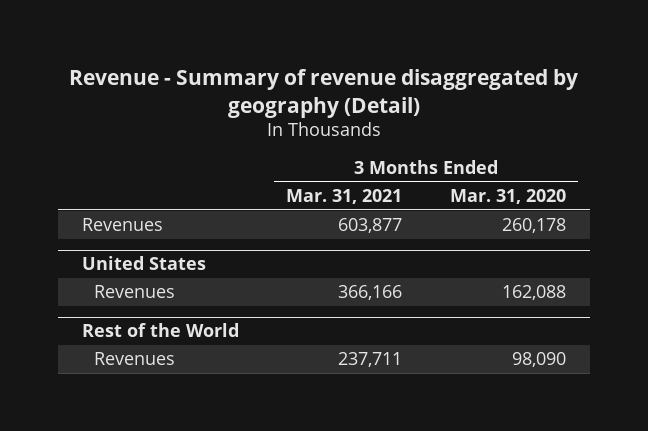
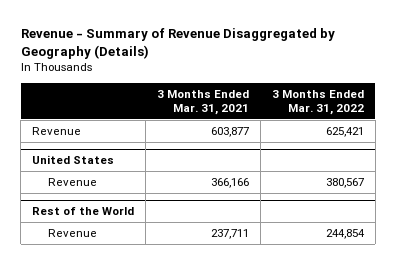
- Revenue - Summary of revenue disaggregated by geography (Detail)
+ Revenue - Summary of Revenue Disaggregated by Geography (Details)
- | 3 Months Ended Mar. 31, 2021 | 3 Months Ended Mar. 31, 2020
+ | 3 Months Ended Mar. 31, 2021 | 3 Months Ended Mar. 31, 2022
- Revenues | 603,877 | 260,178
+ Revenue | 603,877 | 625,421
@ United States
- Revenues | 366,166 | 162,088
+ Revenue | 366,166 | 380,567
@ Rest of the World
- Revenues | 237,711 | 98,090
+ Revenue | 237,711 | 244,854

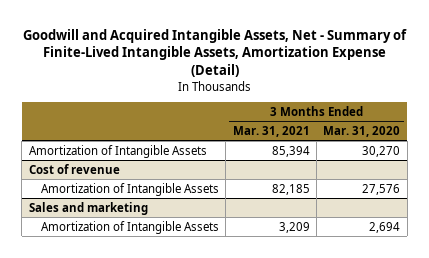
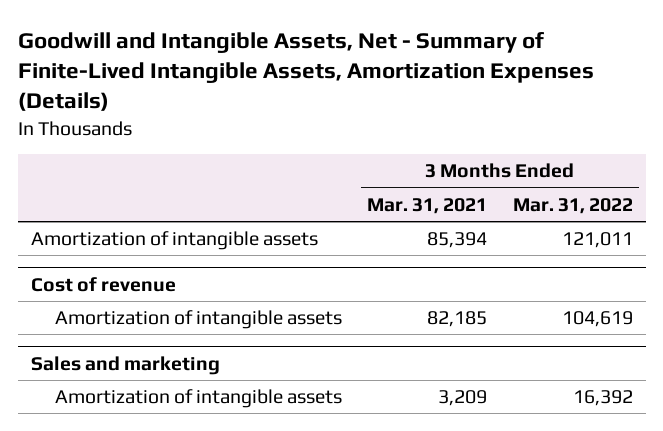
- Goodwill and Acquired Intangible Assets, Net - Summary of Finite-Lived Intangible Assets, Amortization Expense (Detail)
+ Goodwill and Intangible Assets, Net - Summary of Finite-Lived Intangible Assets, Amortization Expenses (Details)
- | 3 Months Ended Mar. 31, 2021 | 3 Months Ended Mar. 31, 2020
+ | 3 Months Ended Mar. 31, 2021 | 3 Months Ended Mar. 31, 2022
- Amortization of Intangible Assets | 85,394 | 30,270
+ Amortization of intangible assets | 85,394 | 121,011
@ Cost of revenue
- Amortization of Intangible Assets | 82,185 | 27,576
+ Amortization of intangible assets | 82,185 | 104,619
@ Sales and marketing
- Amortization of Intangible Assets | 3,209 | 2,694
+ Amortization of intangible assets | 3,209 | 16,392

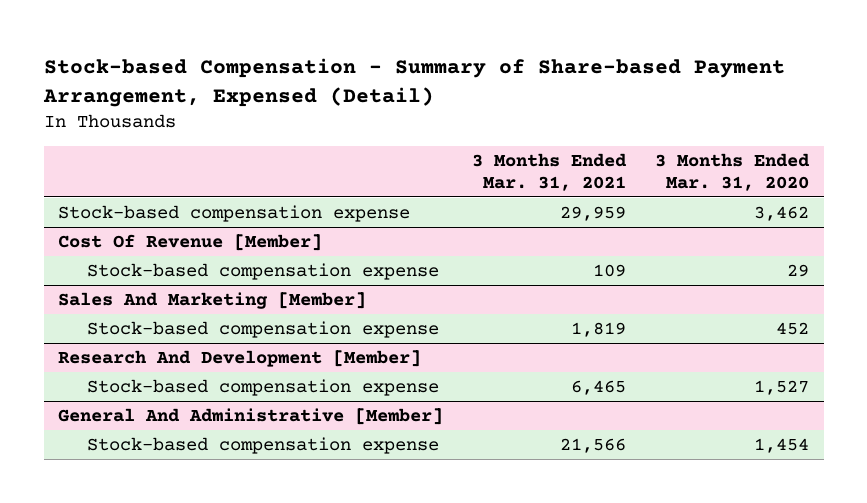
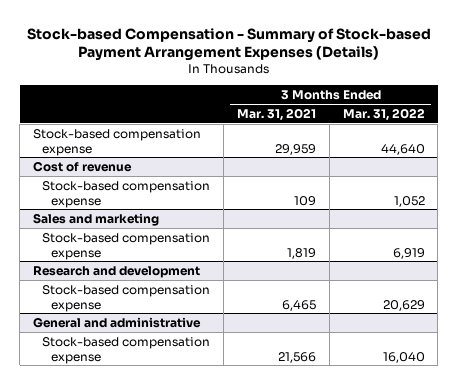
- Stock-based Compensation - Summary of Share-based Payment Arrangement, Expensed (Detail)
+ Stock-based Compensation - Summary of Stock-based Payment Arrangement Expenses (Details)
- | 3 Months Ended Mar. 31, 2021 | 3 Months Ended Mar. 31, 2020
+ | 3 Months Ended Mar. 31, 2021 | 3 Months Ended Mar. 31, 2022
- Cost Of Revenue [Member]
+ Cost of revenue
- Sales And Marketing [Member]
+ Sales and marketing
- Research And Development [Member]
+ Research and development
- General And Administrative [Member]
+ General and administrative

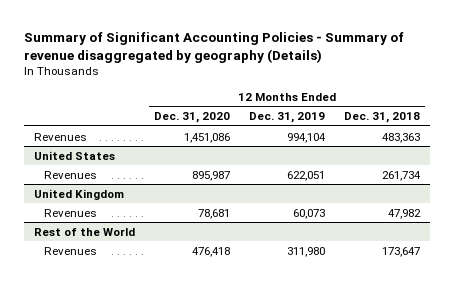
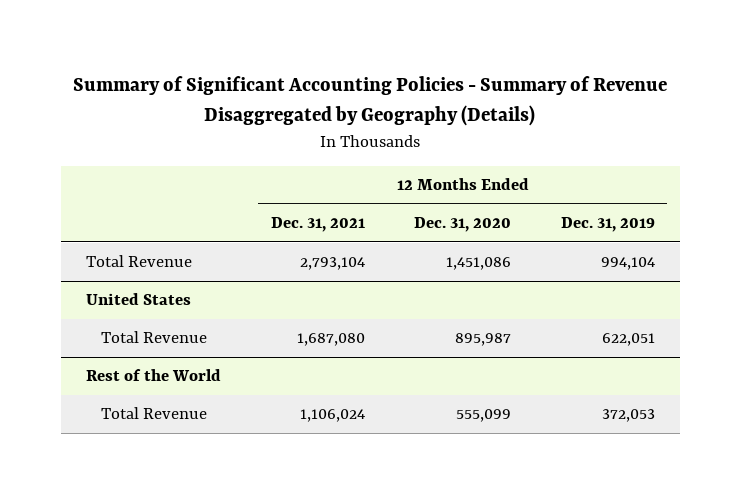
- Summary of Significant Accounting Policies - Summary of revenue disaggregated by geography (Details)
+ Summary of Significant Accounting Policies - Summary of Revenue Disaggregated by Geography (Details)
- | 12 Months Ended Dec. 31, 2020 | 12 Months Ended Dec. 31, 2019 | 12 Months Ended Dec. 31, 2018
+ | 12 Months Ended Dec. 31, 2021 | 12 Months Ended Dec. 31, 2020 | 12 Months Ended Dec. 31, 2019
- Revenues | 1,451,086 | 994,104 | 483,363
+ Total Revenue | 2,793,104 | 1,451,086 | 994,104
@ United States
- Revenues | 895,987 | 622,051 | 261,734
- United Kingdom
- Revenues | 78,681 | 60,073 | 47,982
@ United States
+ Total Revenue | 1,687,080 | 895,987 | 622,051
@ Rest of the World
- Revenues | 476,418 | 311,980 | 173,647
+ Total Revenue | 1,106,024 | 555,099 | 372,053

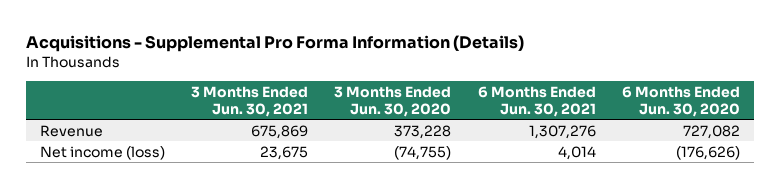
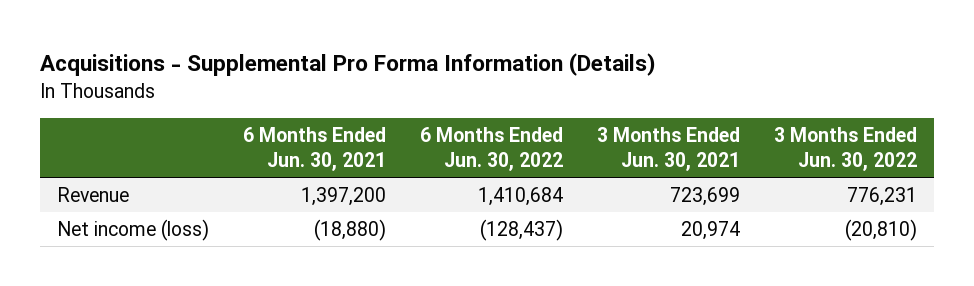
- | 3 Months Ended Jun. 30, 2021 | 3 Months Ended Jun. 30, 2020 | 6 Months Ended Jun. 30, 2021 | 6 Months Ended Jun. 30, 2020
+ | 6 Months Ended Jun. 30, 2021 | 6 Months Ended Jun. 30, 2022 | 3 Months Ended Jun. 30, 2021 | 3 Months Ended Jun. 30, 2022
- Revenue | 675,869 | 373,228 | 1,307,276 | 727,082
- Net income (loss) | 23,675 | (74,755) | 4,014 | (176,626)
+ Revenue | 1,397,200 | 1,410,684 | 723,699 | 776,231
+ Net income (loss) | (18,880) | (128,437) | 20,974 | (20,810)

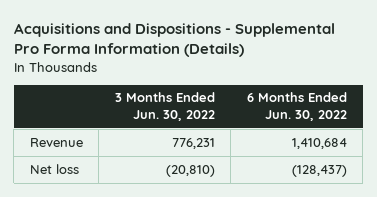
- Acquisitions - Supplemental Pro Forma Information (Details)
+ Acquisitions and Dispositions - Supplemental Pro Forma Information (Details)
- | 6 Months Ended Jun. 30, 2021 | 6 Months Ended Jun. 30, 2022 | 3 Months Ended Jun. 30, 2021 | 3 Months Ended Jun. 30, 2022
+ | 3 Months Ended Jun. 30, 2022 | 6 Months Ended Jun. 30, 2022
- Net income (loss) | (18,880) | (128,437) | 20,974 | (20,810)
+ Net loss | (20,810) | (128,437)

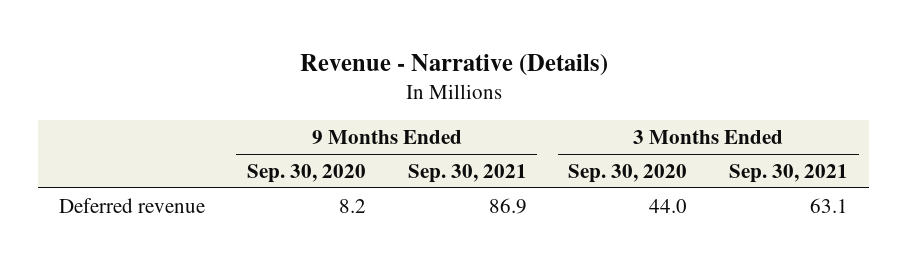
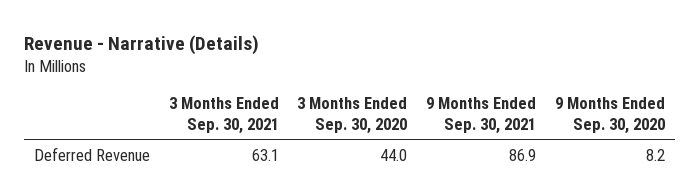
- | 9 Months Ended Sep. 30, 2020 | 9 Months Ended Sep. 30, 2021 | 3 Months Ended Sep. 30, 2020 | 3 Months Ended Sep. 30, 2021
+ | 3 Months Ended Sep. 30, 2021 | 3 Months Ended Sep. 30, 2020 | 9 Months Ended Sep. 30, 2021 | 9 Months Ended Sep. 30, 2020
- Deferred revenue | 8.2 | 86.9 | 44.0 | 63.1
+ Deferred Revenue | 63.1 | 44.0 | 86.9 | 8.2

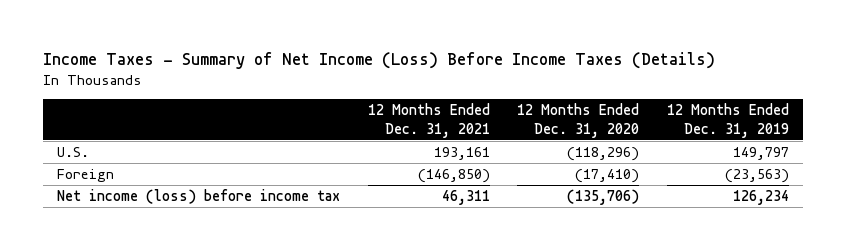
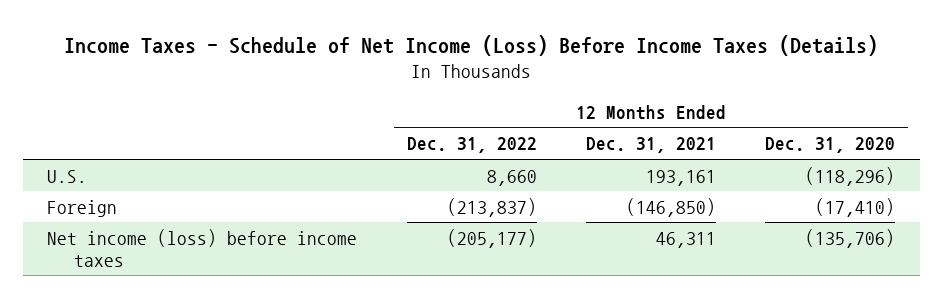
- Income Taxes - Summary of Net Income (Loss) Before Income Taxes (Details)
+ Income Taxes - Schedule of Net Income (Loss) Before Income Taxes (Details)
- | 12 Months Ended Dec. 31, 2021 | 12 Months Ended Dec. 31, 2020 | 12 Months Ended Dec. 31, 2019
+ | 12 Months Ended Dec. 31, 2022 | 12 Months Ended Dec. 31, 2021 | 12 Months Ended Dec. 31, 2020
- Net income (loss) before income tax | 46,311 | (135,706) | 126,234
+ Net income (loss) before income taxes | (205,177) | 46,311 | (135,706)

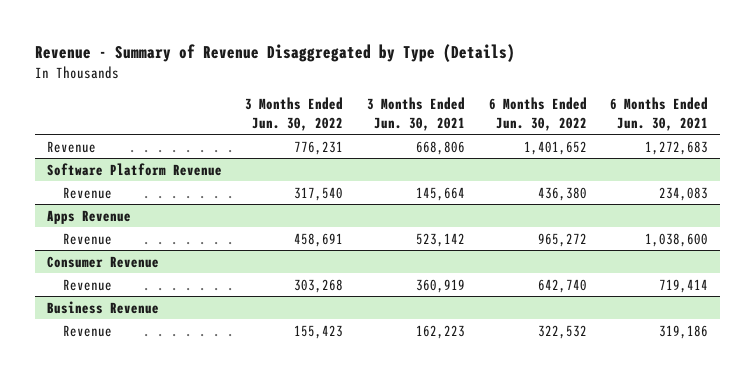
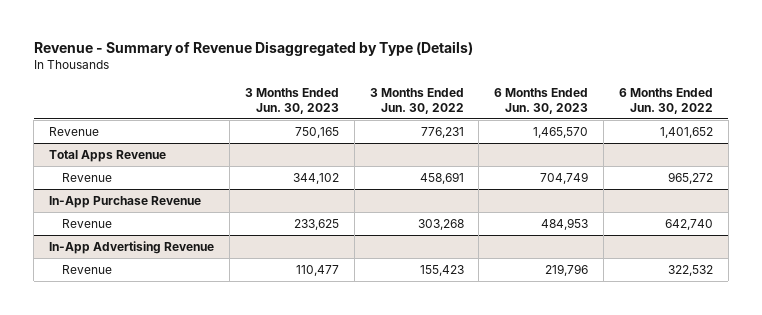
- | 3 Months Ended Jun. 30, 2022 | 3 Months Ended Jun. 30, 2021 | 6 Months Ended Jun. 30, 2022 | 6 Months Ended Jun. 30, 2021
+ | 3 Months Ended Jun. 30, 2023 | 3 Months Ended Jun. 30, 2022 | 6 Months Ended Jun. 30, 2023 | 6 Months Ended Jun. 30, 2022
- Software Platform Revenue
- Revenue | 317,540 | 145,664 | 436,380 | 234,083
- Apps Revenue
+ Total Apps Revenue
- Consumer Revenue
+ In-App Purchase Revenue
- Business Revenue
+ In-App Advertising Revenue

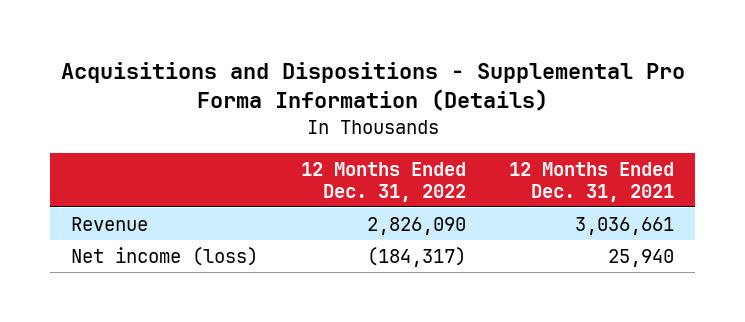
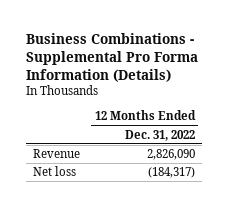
- Acquisitions and Dispositions - Supplemental Pro Forma Information (Details)
+ Business Combinations - Supplemental Pro Forma Information (Details)
- | 12 Months Ended Dec. 31, 2022 | 12 Months Ended Dec. 31, 2021
+ | 12 Months Ended Dec. 31, 2022
- Net income (loss) | (184,317) | 25,940
+ Net loss | (184,317)

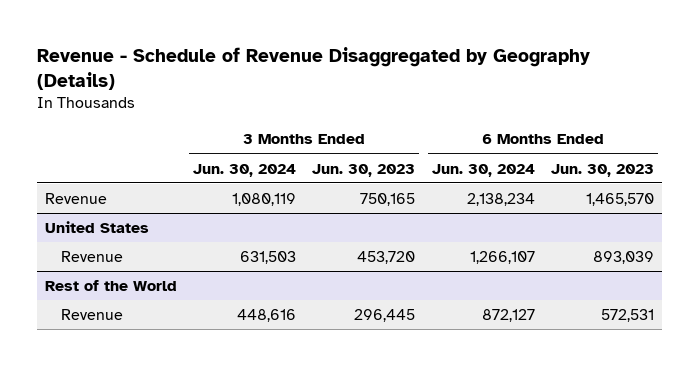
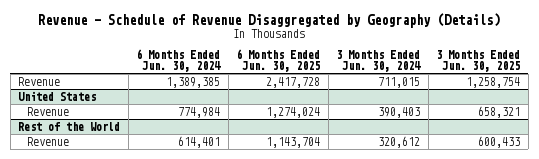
- | 3 Months Ended Jun. 30, 2024 | 3 Months Ended Jun. 30, 2023 | 6 Months Ended Jun. 30, 2024 | 6 Months Ended Jun. 30, 2023
+ | 6 Months Ended Jun. 30, 2024 | 6 Months Ended Jun. 30, 2025 | 3 Months Ended Jun. 30, 2024 | 3 Months Ended Jun. 30, 2025
- Revenue | 1,080,119 | 750,165 | 2,138,234 | 1,465,570
+ Revenue | 1,389,385 | 2,417,728 | 711,015 | 1,258,754
@ United States
- Revenue | 631,503 | 453,720 | 1,266,107 | 893,039
+ Revenue | 774,984 | 1,274,024 | 390,403 | 658,321
@ Rest of the World
- Revenue | 448,616 | 296,445 | 872,127 | 572,531
+ Revenue | 614,401 | 1,143,704 | 320,612 | 600,433

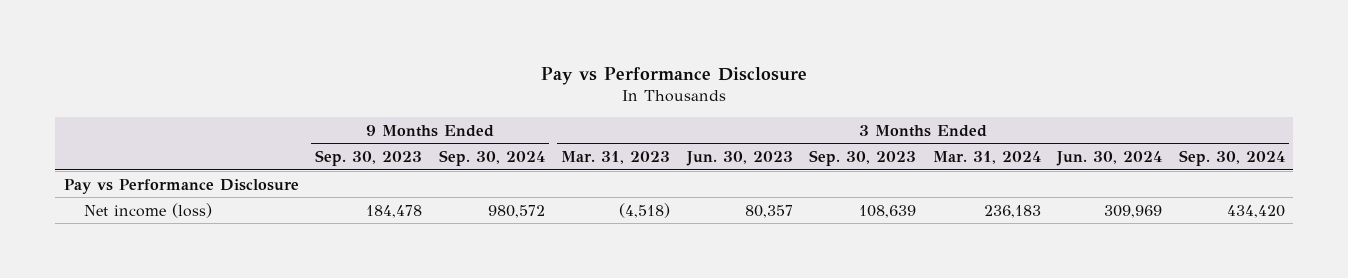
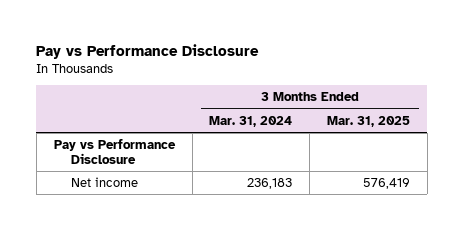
- | 9 Months Ended Sep. 30, 2023 | 9 Months Ended Sep. 30, 2024 | 3 Months Ended Mar. 31, 2023 | 3 Months Ended Jun. 30, 2023 | 3 Months Ended Sep. 30, 2023 | 3 Months Ended Mar. 31, 2024 | 3 Months Ended Jun. 30, 2024 | 3 Months Ended Sep. 30, 2024
+ | 3 Months Ended Mar. 31, 2024 | 3 Months Ended Mar. 31, 2025
- Net income (loss) | 184,478 | 980,572 | (4,518) | 80,357 | 108,639 | 236,183 | 309,969 | 434,420
+ Net income | 236,183 | 576,419

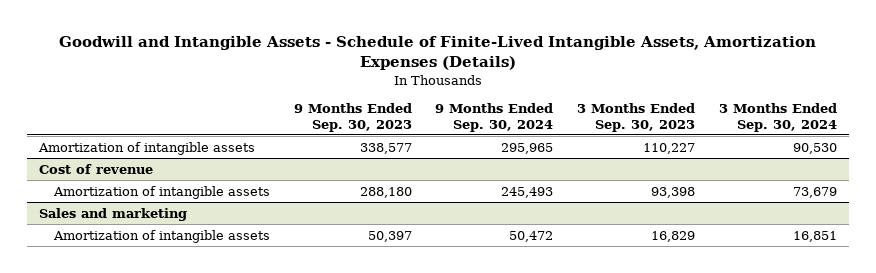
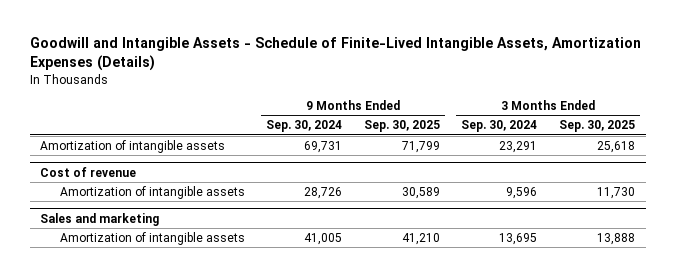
- | 9 Months Ended Sep. 30, 2023 | 9 Months Ended Sep. 30, 2024 | 3 Months Ended Sep. 30, 2023 | 3 Months Ended Sep. 30, 2024
+ | 9 Months Ended Sep. 30, 2024 | 9 Months Ended Sep. 30, 2025 | 3 Months Ended Sep. 30, 2024 | 3 Months Ended Sep. 30, 2025
- Amortization of intangible assets | 338,577 | 295,965 | 110,227 | 90,530
+ Amortization of intangible assets | 69,731 | 71,799 | 23,291 | 25,618
@ Cost of revenue
- Amortization of intangible assets | 288,180 | 245,493 | 93,398 | 73,679
+ Amortization of intangible assets | 28,726 | 30,589 | 9,596 | 11,730
@ Sales and marketing
- Amortization of intangible assets | 50,397 | 50,472 | 16,829 | 16,851
+ Amortization of intangible assets | 41,005 | 41,210 | 13,695 | 13,888

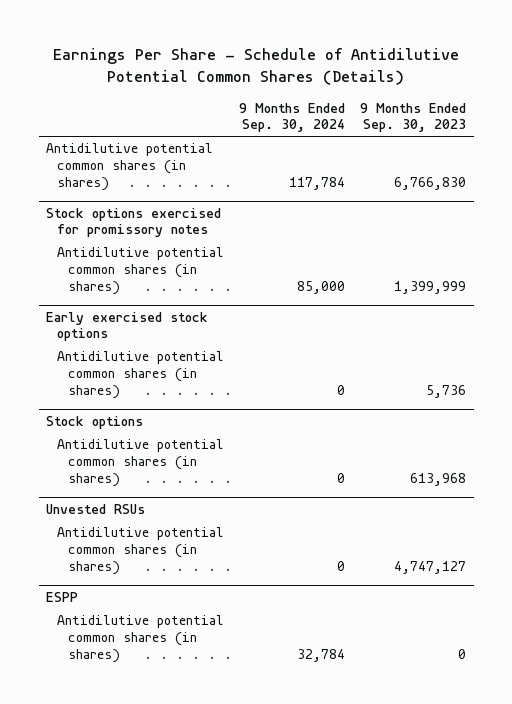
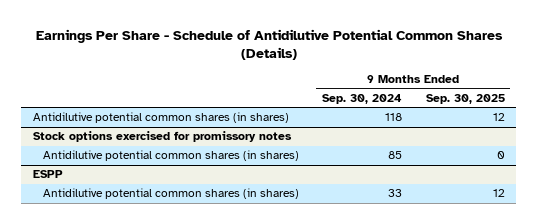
- | 9 Months Ended Sep. 30, 2024 | 9 Months Ended Sep. 30, 2023
+ | 9 Months Ended Sep. 30, 2024 | 9 Months Ended Sep. 30, 2025
- Antidilutive potential common shares (in shares) | 117,784 | 6,766,830
+ Antidilutive potential common shares (in shares) | 118 | 12
@ Stock options exercised for promissory notes
- Antidilutive potential common shares (in shares) | 85,000 | 1,399,999
- Early exercised stock options
- Antidilutive potential common shares (in shares) | 0 | 5,736
- Stock options
- Antidilutive potential common shares (in shares) | 0 | 613,968
- Unvested RSUs
- Antidilutive potential common shares (in shares) | 0 | 4,747,127
@ Stock options exercised for promissory notes
+ Antidilutive potential common shares (in shares) | 85 | 0
@ ESPP
- Antidilutive potential common shares (in shares) | 32,784 | 0
+ Antidilutive potential common shares (in shares) | 33 | 12

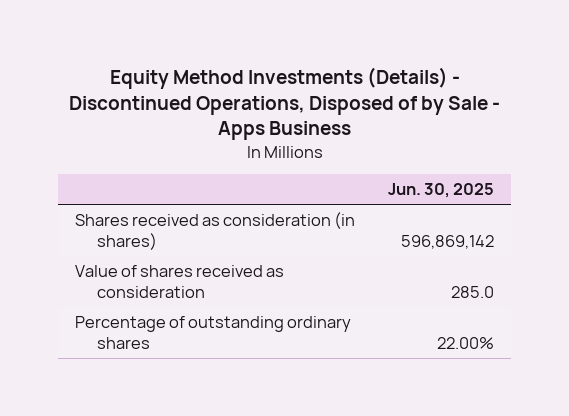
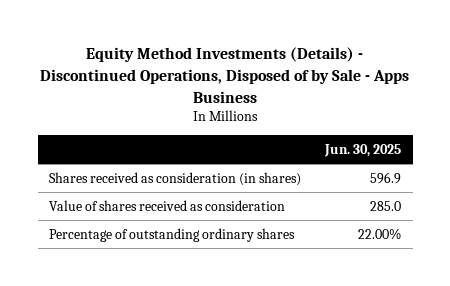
- Shares received as consideration (in shares) | 596,869,142
+ Shares received as consideration (in shares) | 596.9

